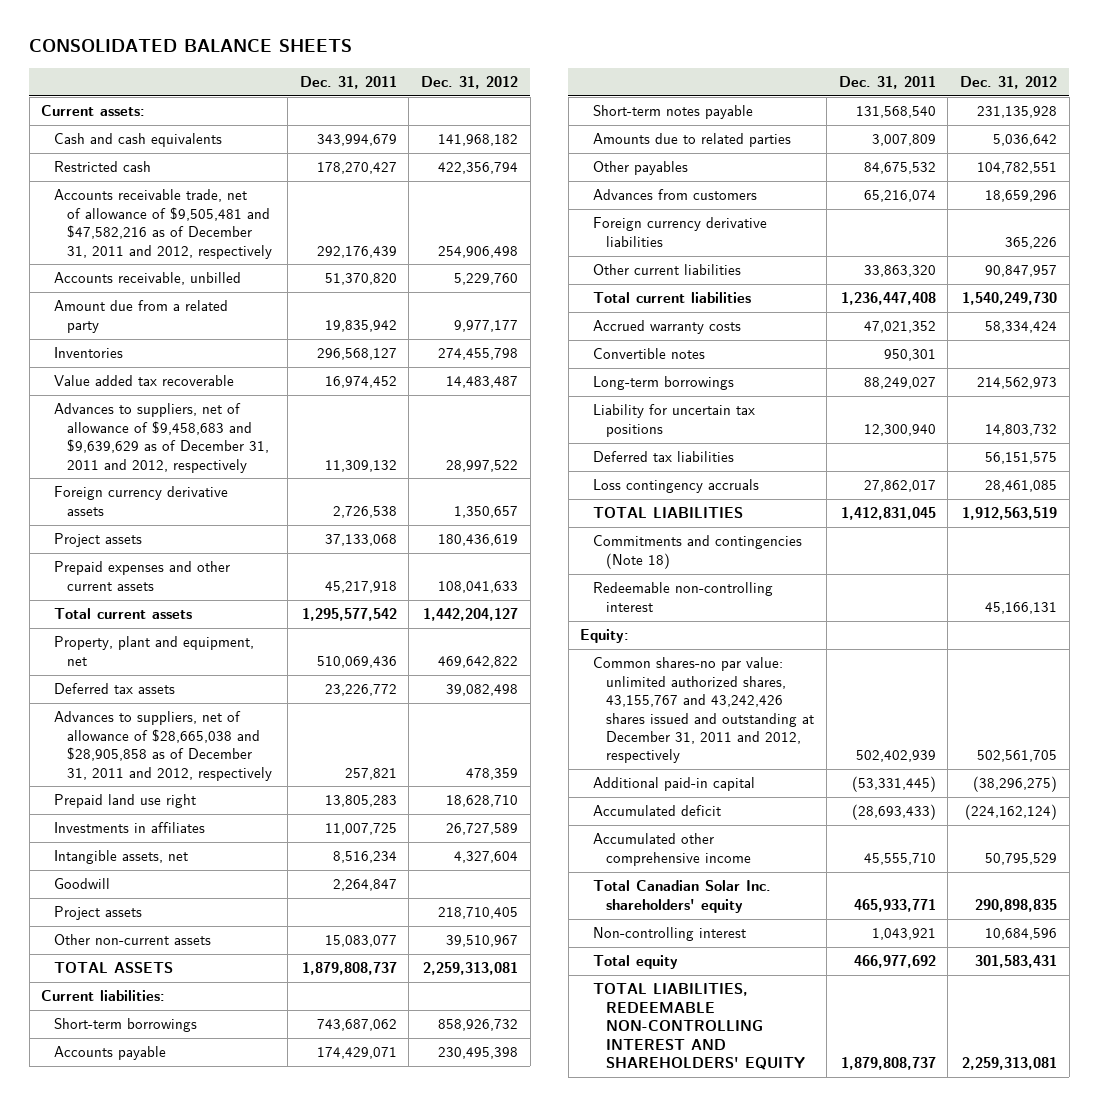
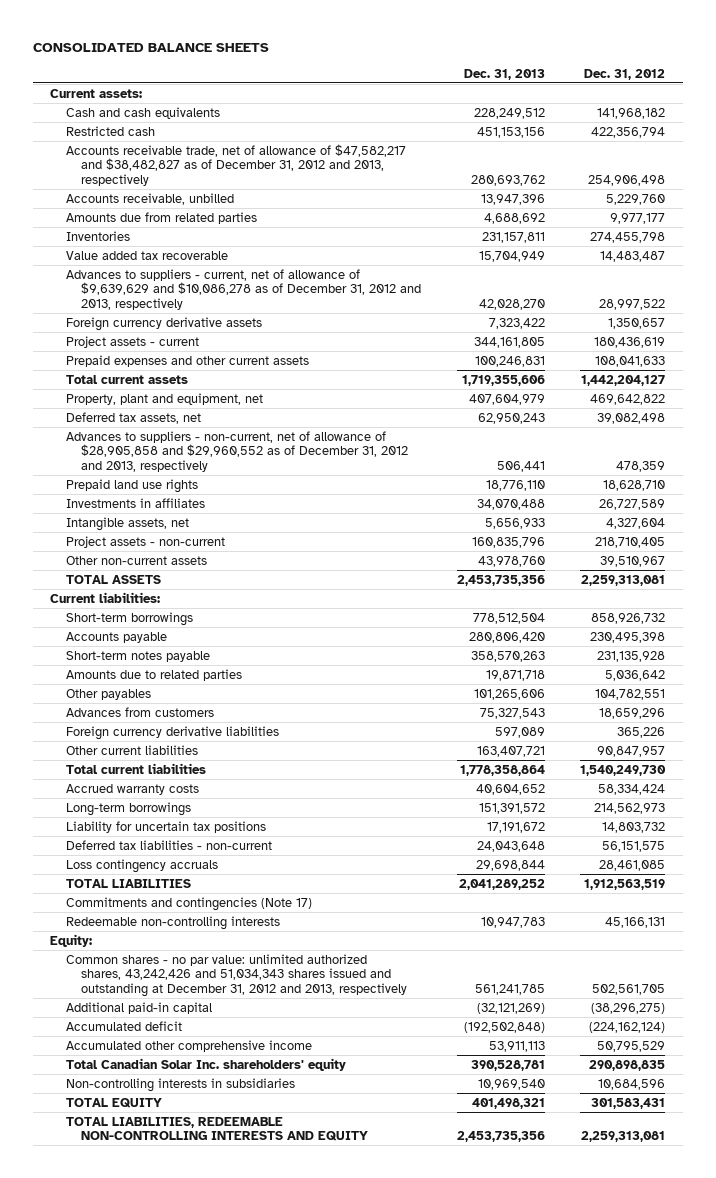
- | Dec. 31, 2011 | Dec. 31, 2012
+ | Dec. 31, 2013 | Dec. 31, 2012
- Accounts receivable trade, net of allowance of $9,505,481 and $47,582,216 as of December 31, 2011 and 2012, respectively | 292,176,439 | 254,906,498
+ Accounts receivable trade, net of allowance of $47,582,217 and $38,482,827 as of December 31, 2012 and 2013, respectively | 280,693,762 | 254,906,498
- Amount due from a related party | 19,835,942 | 9,977,177
+ Amounts due from related parties | 4,688,692 | 9,977,177
- Advances to suppliers, net of allowance of $9,458,683 and $9,639,629 as of December 31, 2011 and 2012, respectively | 11,309,132 | 28,997,522
+ Advances to suppliers - current, net of allowance of $9,639,629 and $10,086,278 as of December 31, 2012 and 2013, respectively | 42,028,270 | 28,997,522
- Project assets | 37,133,068 | 180,436,619
+ Project assets - current | 344,161,805 | 180,436,619
- Deferred tax assets | 23,226,772 | 39,082,498
- Advances to suppliers, net of allowance of $28,665,038 and $28,905,858 as of December 31, 2011 and 2012, respectively | 257,821 | 478,359
- Prepaid land use right | 13,805,283 | 18,628,710
+ Deferred tax assets, net | 62,950,243 | 39,082,498
+ Advances to suppliers - non-current, net of allowance of $28,905,858 and $29,960,552 as of December 31, 2012 and 2013, respectively | 506,441 | 478,359
+ Prepaid land use rights | 18,776,110 | 18,628,710
- Goodwill | 2,264,847 |
- Project assets | | 218,710,405
+ Project assets - non-current | 160,835,796 | 218,710,405
- Convertible notes | 950,301 |
- Deferred tax liabilities | | 56,151,575
+ Deferred tax liabilities - non-current | 24,043,648 | 56,151,575
- Commitments and contingencies (Note 18)
- Redeemable non-controlling interest | | 45,166,131
+ Commitments and contingencies (Note 17)
+ Redeemable non-controlling interests | 10,947,783 | 45,166,131
- Common shares-no par value: unlimited authorized shares, 43,155,767 and 43,242,426 shares issued and outstanding at December 31, 2011 and 2012, respectively | 502,402,939 | 502,561,705
+ Common shares - no par value: unlimited authorized shares, 43,242,426 and 51,034,343 shares issued and outstanding at December 31, 2012 and 2013, respectively | 561,241,785 | 502,561,705
- Non-controlling interest | 1,043,921 | 10,684,596
- Total equity | 466,977,692 | 301,583,431
- TOTAL LIABILITIES, REDEEMABLE NON-CONTROLLING INTEREST AND SHAREHOLDERS' EQUITY | 1,879,808,737 | 2,259,313,081
+ Non-controlling interests in subsidiaries | 10,969,540 | 10,684,596
+ TOTAL EQUITY | 401,498,321 | 301,583,431
+ TOTAL LIABILITIES, REDEEMABLE NON-CONTROLLING INTERESTS AND EQUITY | 2,453,735,356 | 2,259,313,081

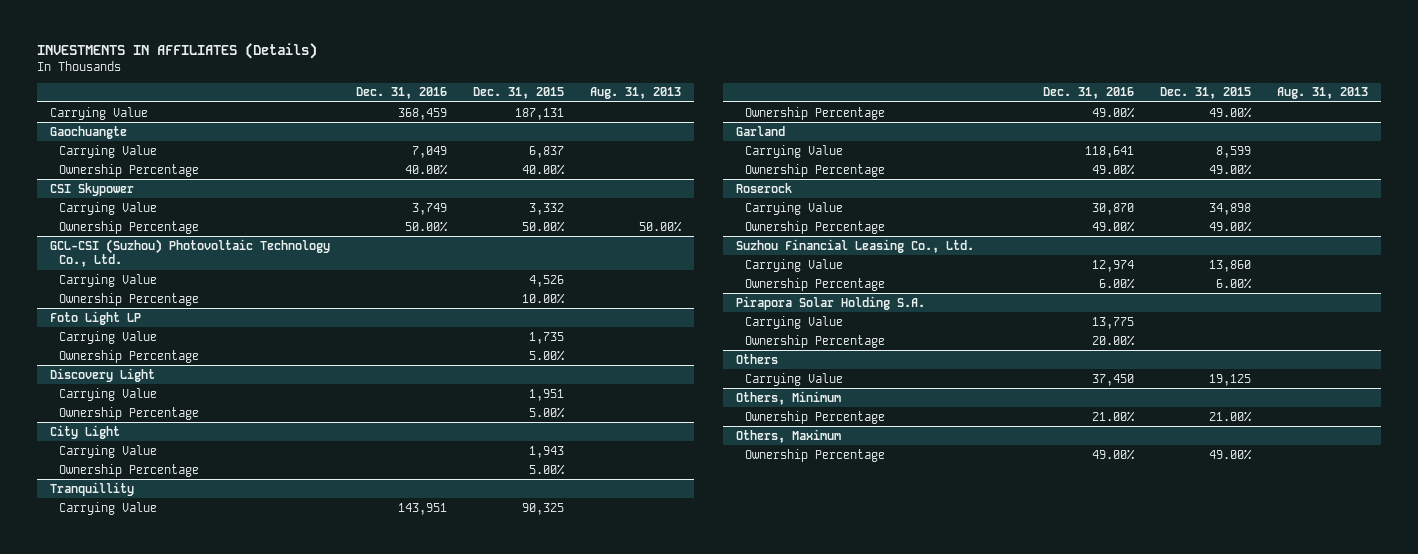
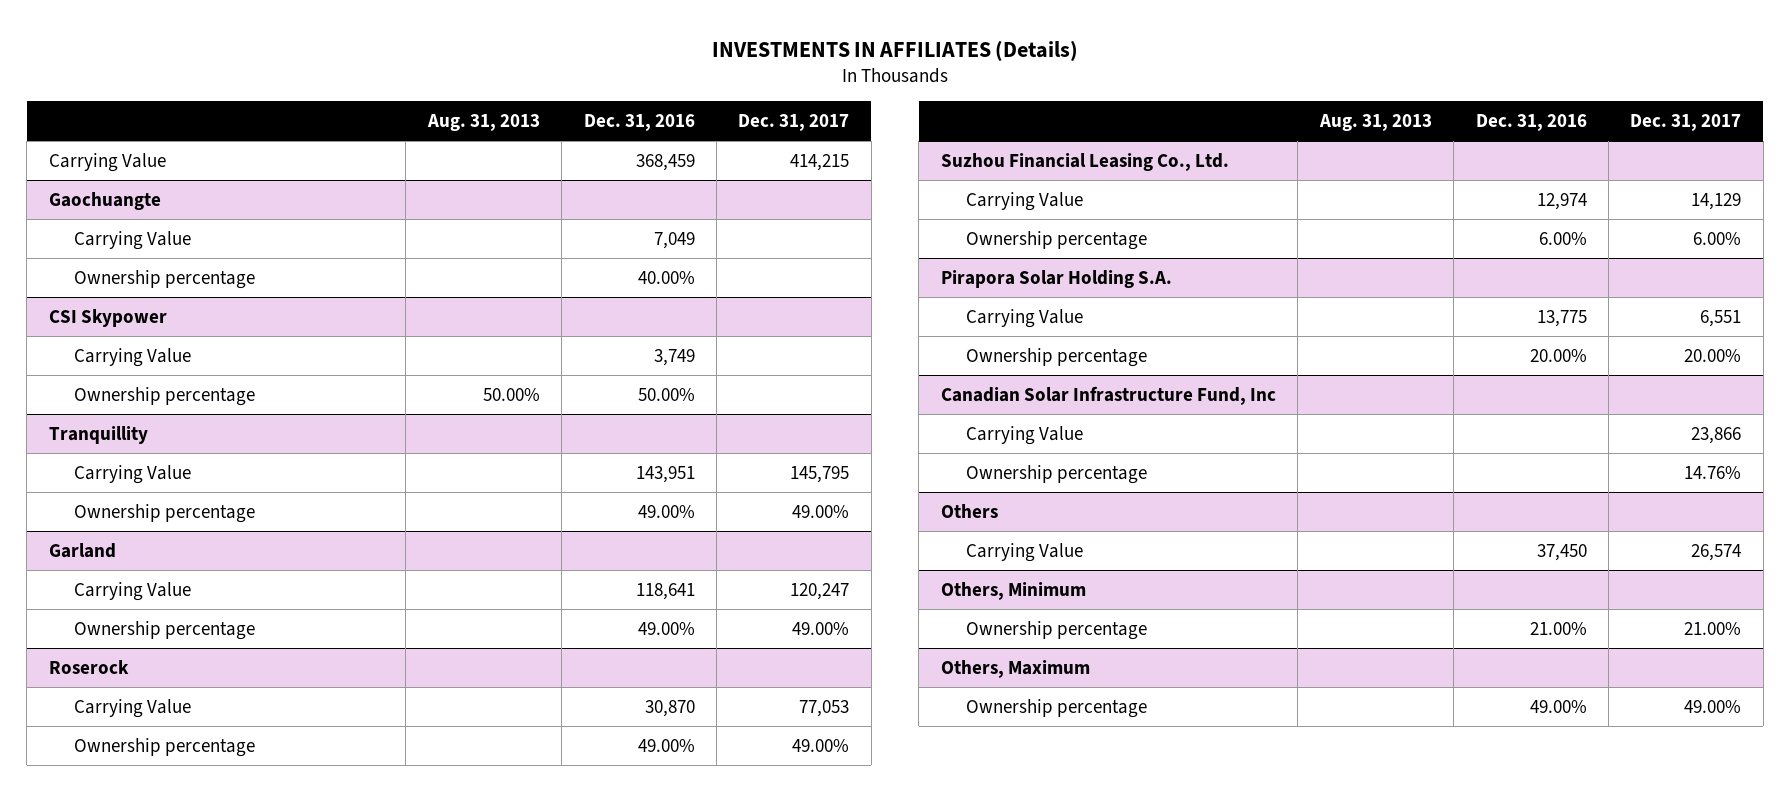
- | Dec. 31, 2016 | Dec. 31, 2015 | Aug. 31, 2013
+ | Aug. 31, 2013 | Dec. 31, 2016 | Dec. 31, 2017
@ Gaochuangte
- Ownership Percentage | 40.00% | 40.00% |
+ Ownership percentage | | 40.00% |
@ CSI Skypower
- Ownership Percentage | 50.00% | 50.00% | 50.00%
- GCL-CSI (Suzhou) Photovoltaic Technology Co., Ltd.
- Carrying Value | | 4,526 |
- Ownership Percentage | | 10.00% |
- Foto Light LP
- Carrying Value | | 1,735 |
- Ownership Percentage | | 5.00% |
- Discovery Light
- Carrying Value | | 1,951 |
- Ownership Percentage | | 5.00% |
- City Light
- Carrying Value | | 1,943 |
- Ownership Percentage | | 5.00% |
@ CSI Skypower
+ Ownership percentage | 50.00% | 50.00% |
@ Tranquillity
- Ownership Percentage | 49.00% | 49.00% |
+ Ownership percentage | | 49.00% | 49.00%
@ Garland
- Ownership Percentage | 49.00% | 49.00% |
+ Ownership percentage | | 49.00% | 49.00%
@ Roserock
- Ownership Percentage | 49.00% | 49.00% |
+ Ownership percentage | | 49.00% | 49.00%
@ Suzhou Financial Leasing Co., Ltd.
- Ownership Percentage | 6.00% | 6.00% |
+ Ownership percentage | | 6.00% | 6.00%
@ Pirapora Solar Holding S.A.
- Ownership Percentage | 20.00% | |
+ Ownership percentage | | 20.00% | 20.00%
+ Canadian Solar Infrastructure Fund, Inc
+ Carrying Value | | | 23,866
+ Ownership percentage | | | 14.76%
@ Others, Minimum
- Ownership Percentage | 21.00% | 21.00% |
+ Ownership percentage | | 21.00% | 21.00%
@ Others, Maximum
- Ownership Percentage | 49.00% | 49.00% |
+ Ownership percentage | | 49.00% | 49.00%

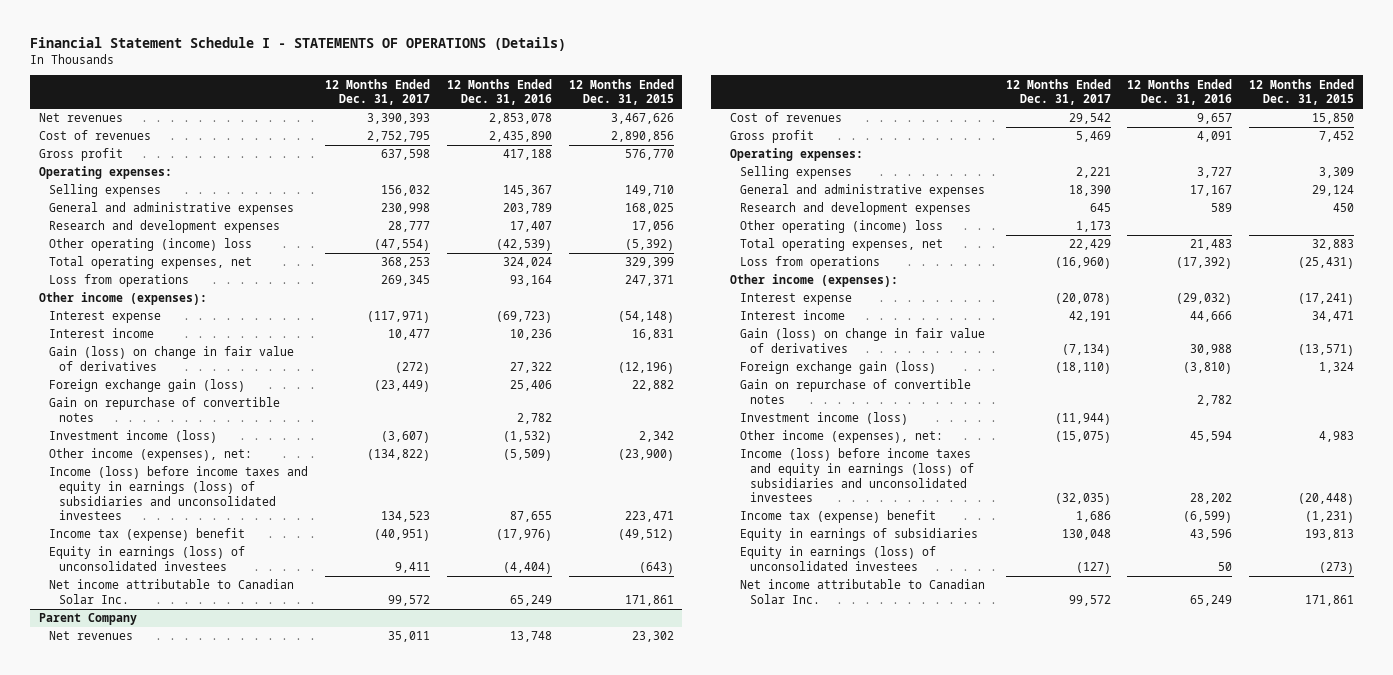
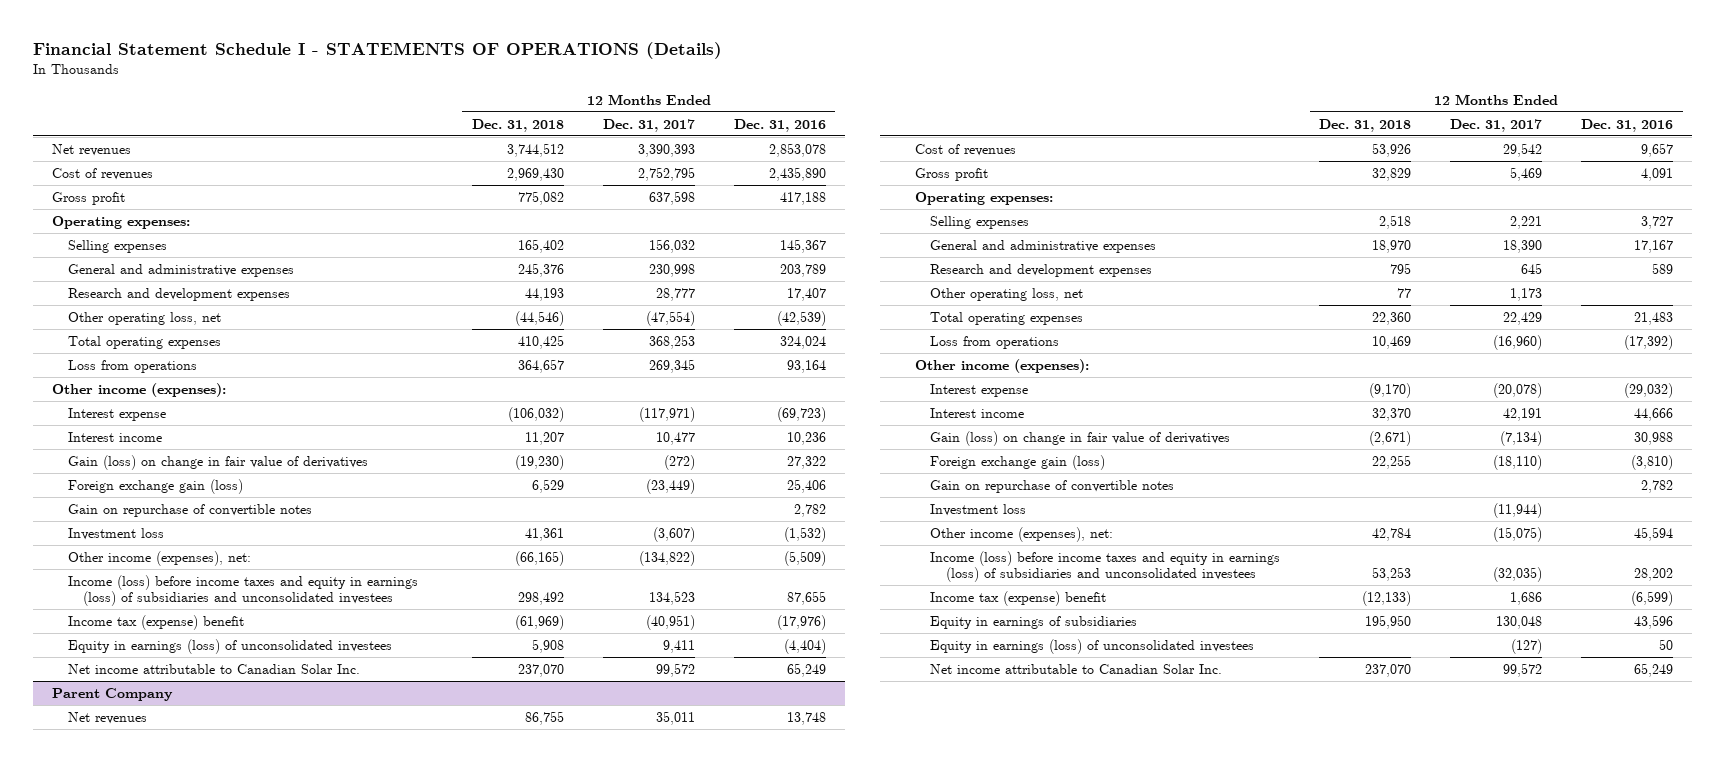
- | 12 Months Ended Dec. 31, 2017 | 12 Months Ended Dec. 31, 2016 | 12 Months Ended Dec. 31, 2015
+ | 12 Months Ended Dec. 31, 2018 | 12 Months Ended Dec. 31, 2017 | 12 Months Ended Dec. 31, 2016
- Other operating (income) loss | (47,554) | (42,539) | (5,392)
- Total operating expenses, net | 368,253 | 324,024 | 329,399
+ Other operating loss, net | (44,546) | (47,554) | (42,539)
+ Total operating expenses | 410,425 | 368,253 | 324,024
- Investment income (loss) | (3,607) | (1,532) | 2,342
+ Investment loss | 41,361 | (3,607) | (1,532)
@ Parent Company
- Other operating (income) loss | 1,173 | |
- Total operating expenses, net | 22,429 | 21,483 | 32,883
+ Other operating loss, net | 77 | 1,173 |
+ Total operating expenses | 22,360 | 22,429 | 21,483
- Investment income (loss) | (11,944) | |
+ Investment loss | | (11,944) |

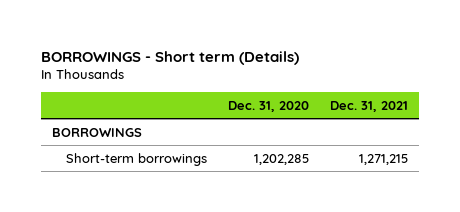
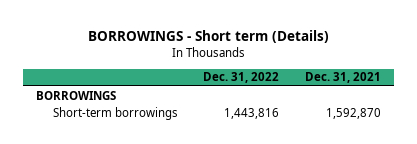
- | Dec. 31, 2020 | Dec. 31, 2021
+ | Dec. 31, 2022 | Dec. 31, 2021
- Short-term borrowings | 1,202,285 | 1,271,215
+ Short-term borrowings | 1,443,816 | 1,592,870

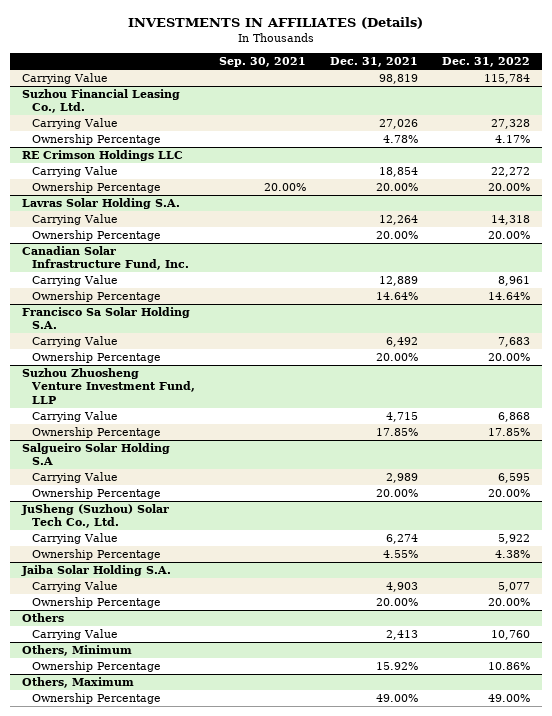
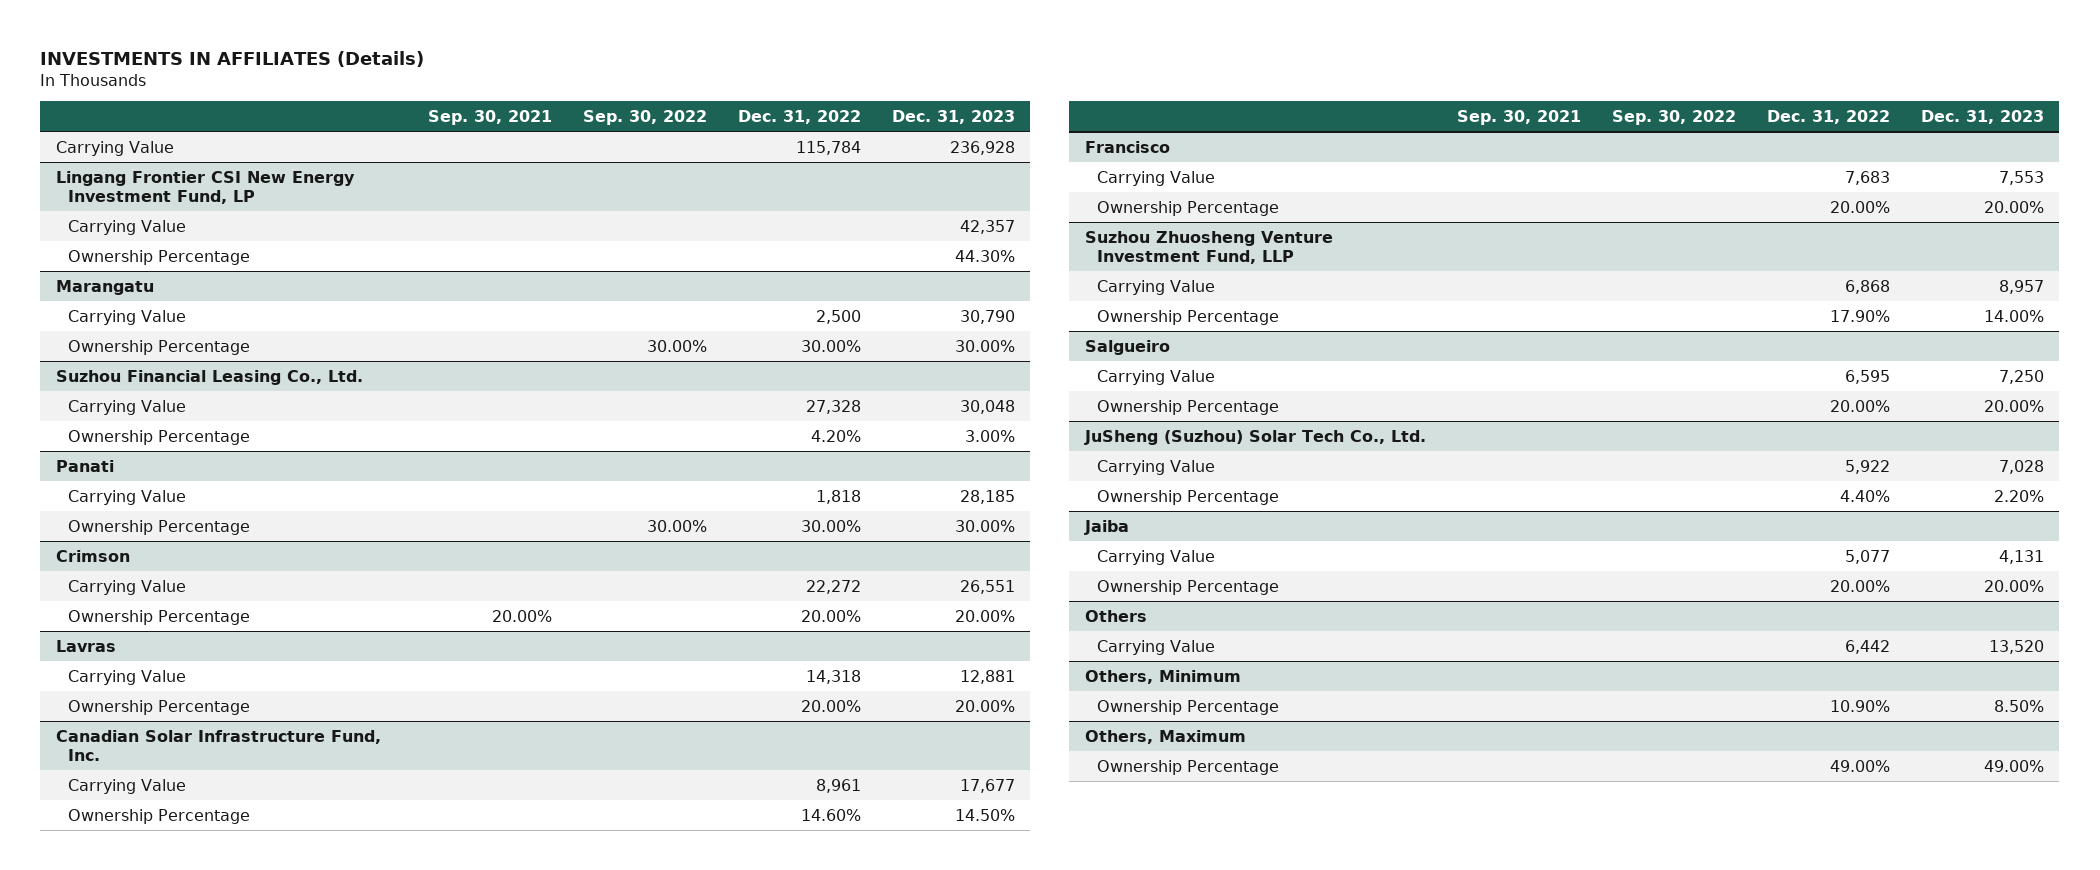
- | Sep. 30, 2021 | Dec. 31, 2021 | Dec. 31, 2022
+ | Sep. 30, 2021 | Sep. 30, 2022 | Dec. 31, 2022 | Dec. 31, 2023
+ Lingang Frontier CSI New Energy Investment Fund, LP
+ Carrying Value | | | | 42,357
+ Ownership Percentage | | | | 44.30%
+ Marangatu
+ Carrying Value | | | 2,500 | 30,790
+ Ownership Percentage | | 30.00% | 30.00% | 30.00%
@ Suzhou Financial Leasing Co., Ltd.
- Ownership Percentage | | 4.78% | 4.17%
- RE Crimson Holdings LLC
@ Suzhou Financial Leasing Co., Ltd.
+ Ownership Percentage | | | 4.20% | 3.00%
+ Panati
+ Carrying Value | | | 1,818 | 28,185
+ Ownership Percentage | | 30.00% | 30.00% | 30.00%
+ Crimson
- Lavras Solar Holding S.A.
+ Lavras
@ Canadian Solar Infrastructure Fund, Inc.
- Ownership Percentage | | 14.64% | 14.64%
- Francisco Sa Solar Holding S.A.
@ Canadian Solar Infrastructure Fund, Inc.
+ Ownership Percentage | | | 14.60% | 14.50%
+ Francisco
@ Suzhou Zhuosheng Venture Investment Fund, LLP
- Ownership Percentage | | 17.85% | 17.85%
- Salgueiro Solar Holding S.A
@ Suzhou Zhuosheng Venture Investment Fund, LLP
+ Ownership Percentage | | | 17.90% | 14.00%
+ Salgueiro
@ JuSheng (Suzhou) Solar Tech Co., Ltd.
- Ownership Percentage | | 4.55% | 4.38%
- Jaiba Solar Holding S.A.
@ JuSheng (Suzhou) Solar Tech Co., Ltd.
+ Ownership Percentage | | | 4.40% | 2.20%
+ Jaiba
@ Others
- Carrying Value | | 2,413 | 10,760
+ Carrying Value | | | 6,442 | 13,520
@ Others, Minimum
- Ownership Percentage | | 15.92% | 10.86%
+ Ownership Percentage | | | 10.90% | 8.50%

